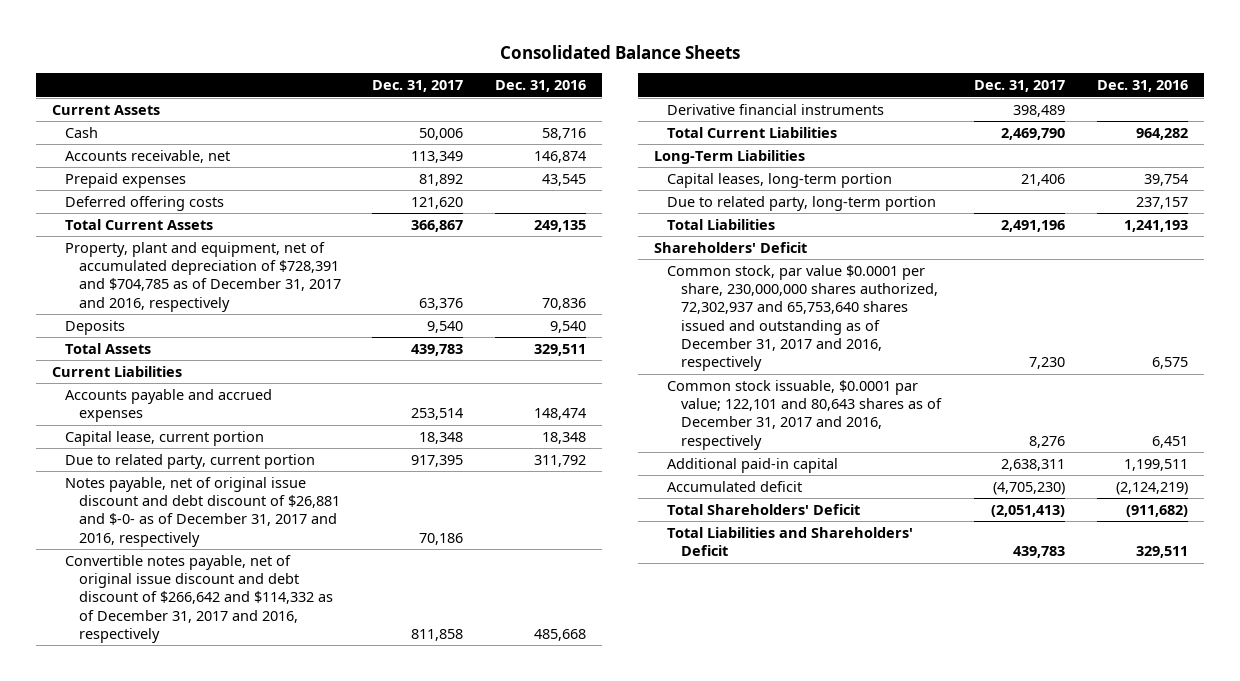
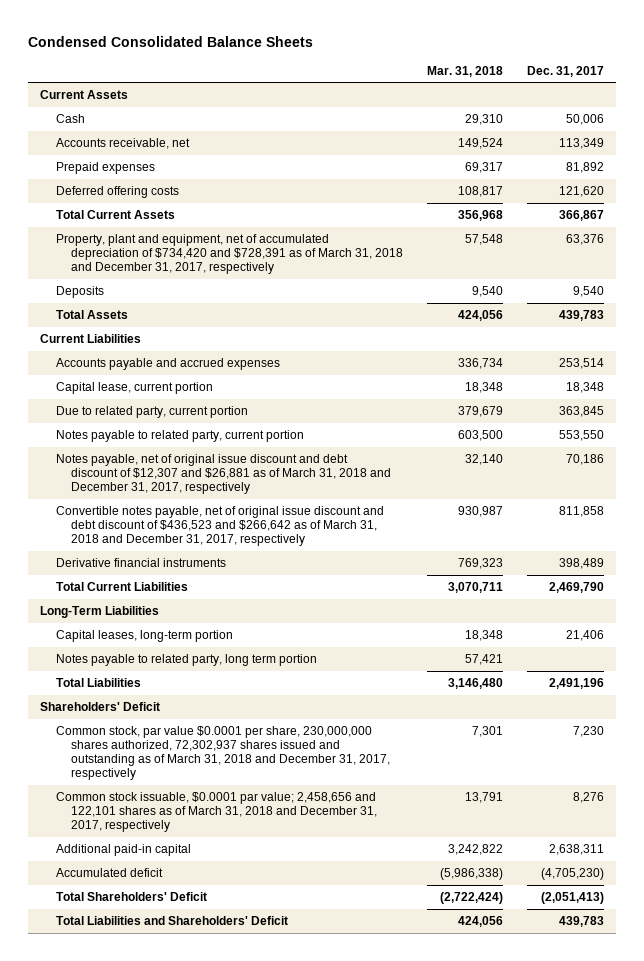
- Consolidated Balance Sheets
+ Condensed Consolidated Balance Sheets
- | Dec. 31, 2017 | Dec. 31, 2016
+ | Mar. 31, 2018 | Dec. 31, 2017
- Property, plant and equipment, net of accumulated depreciation of $728,391 and $704,785 as of December 31, 2017 and 2016, respectively | 63,376 | 70,836
+ Property, plant and equipment, net of accumulated depreciation of $734,420 and $728,391 as of March 31, 2018 and December 31, 2017, respectively | 57,548 | 63,376
- Due to related party, current portion | 917,395 | 311,792
- Notes payable, net of original issue discount and debt discount of $26,881 and $-0- as of December 31, 2017 and 2016, respectively | 70,186 |
- Convertible notes payable, net of original issue discount and debt discount of $266,642 and $114,332 as of December 31, 2017 and 2016, respectively | 811,858 | 485,668
+ Due to related party, current portion | 379,679 | 363,845
+ Notes payable to related party, current portion | 603,500 | 553,550
+ Notes payable, net of original issue discount and debt discount of $12,307 and $26,881 as of March 31, 2018 and December 31, 2017, respectively | 32,140 | 70,186
+ Convertible notes payable, net of original issue discount and debt discount of $436,523 and $266,642 as of March 31, 2018 and December 31, 2017, respectively | 930,987 | 811,858
- Due to related party, long-term portion | | 237,157
+ Notes payable to related party, long term portion | 57,421 |
- Common stock, par value $0.0001 per share, 230,000,000 shares authorized, 72,302,937 and 65,753,640 shares issued and outstanding as of December 31, 2017 and 2016, respectively | 7,230 | 6,575
- Common stock issuable, $0.0001 par value; 122,101 and 80,643 shares as of December 31, 2017 and 2016, respectively | 8,276 | 6,451
+ Common stock, par value $0.0001 per share, 230,000,000 shares authorized, 72,302,937 shares issued and outstanding as of March 31, 2018 and December 31, 2017, respectively | 7,301 | 7,230
+ Common stock issuable, $0.0001 par value; 2,458,656 and 122,101 shares as of March 31, 2018 and December 31, 2017, respectively | 13,791 | 8,276

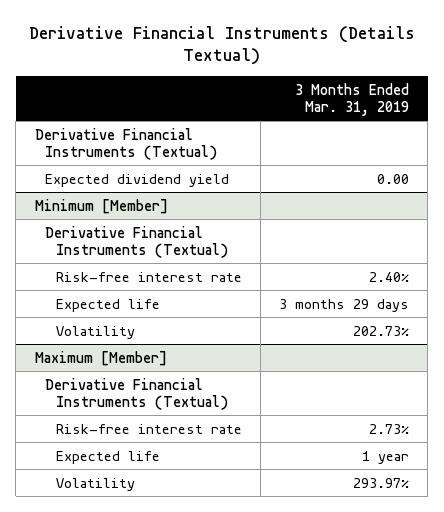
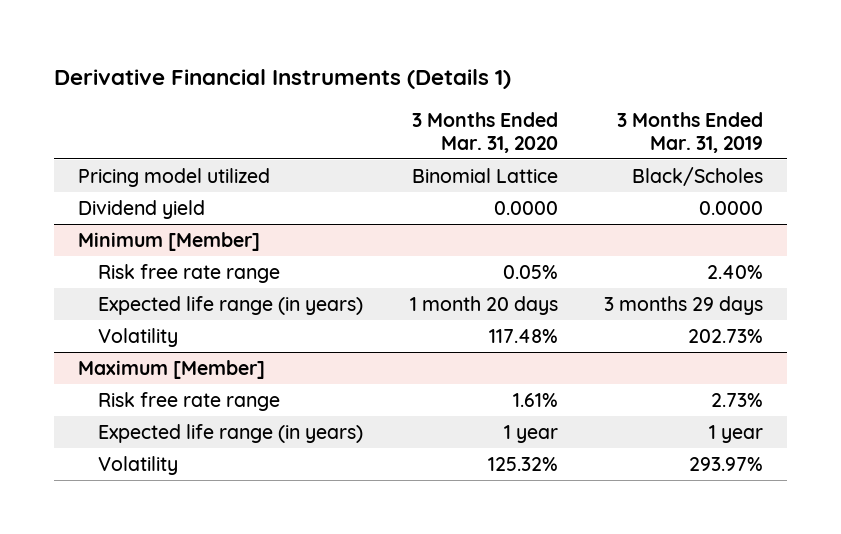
- Derivative Financial Instruments (Details Textual)
+ Derivative Financial Instruments (Details 1)
- | 3 Months Ended Mar. 31, 2019
+ | 3 Months Ended Mar. 31, 2020 | 3 Months Ended Mar. 31, 2019
- Derivative Financial Instruments (Textual)
- Expected dividend yield | 0.00
+ Pricing model utilized | Binomial Lattice | Black/Scholes
+ Dividend yield | 0.0000 | 0.0000
@ Minimum [Member]
- Derivative Financial Instruments (Textual)
- Risk-free interest rate | 2.40%
- Expected life | 3 months 29 days
+ Risk free rate range | 0.05% | 2.40%
+ Expected life range (in years) | 1 month 20 days | 3 months 29 days
@ Maximum [Member]
- Derivative Financial Instruments (Textual)
- Risk-free interest rate | 2.73%
- Expected life | 1 year
+ Risk free rate range | 1.61% | 2.73%
+ Expected life range (in years) | 1 year | 1 year

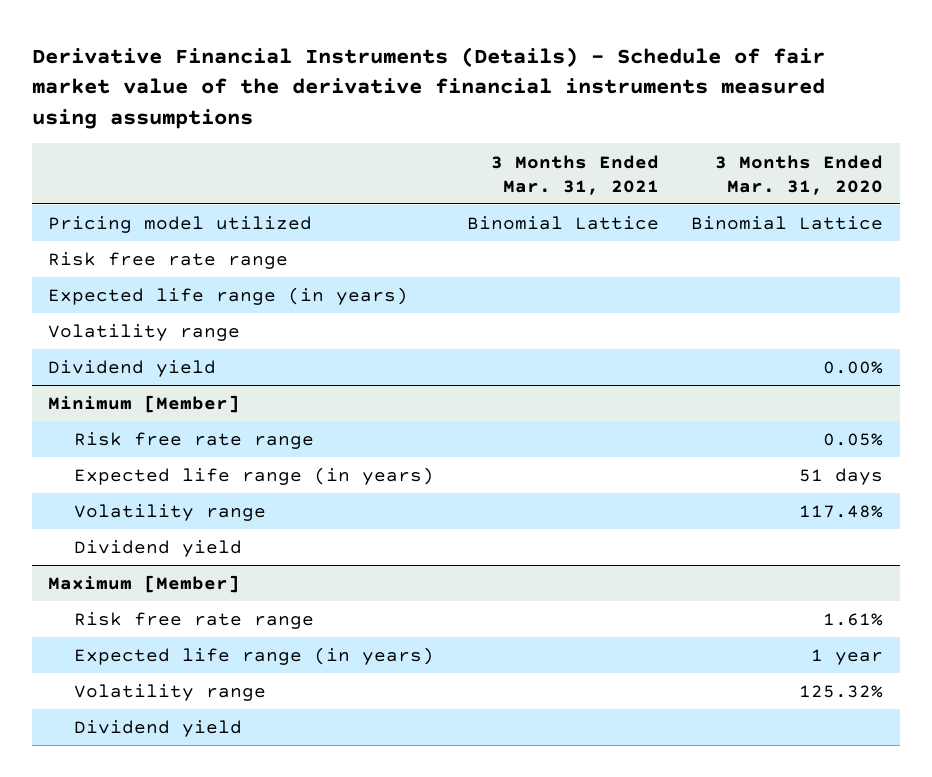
- Derivative Financial Instruments (Details 1)
+ Derivative Financial Instruments (Details) - Schedule of fair market value of the derivative financial instruments measured using assumptions
- | 3 Months Ended Mar. 31, 2020 | 3 Months Ended Mar. 31, 2019
+ | 3 Months Ended Mar. 31, 2021 | 3 Months Ended Mar. 31, 2020
- Dividend yield | 0.0000 | 0.0000
+ Risk free rate range
+ Expected life range (in years)
+ Volatility range
+ Dividend yield | | 0.00%
@ Minimum [Member]
- Expected life range (in years) | 1 month 20 days | 3 months 29 days
- Volatility | 117.48% | 202.73%
+ Expected life range (in years) | | 51 days
+ Volatility range | | 117.48%
+ Dividend yield
@ Maximum [Member]
- Volatility | 125.32% | 293.97%
+ Volatility range | | 125.32%
+ Dividend yield

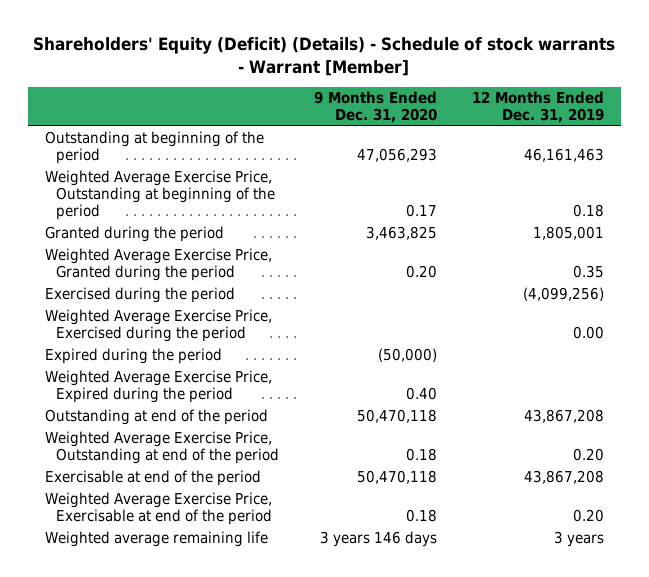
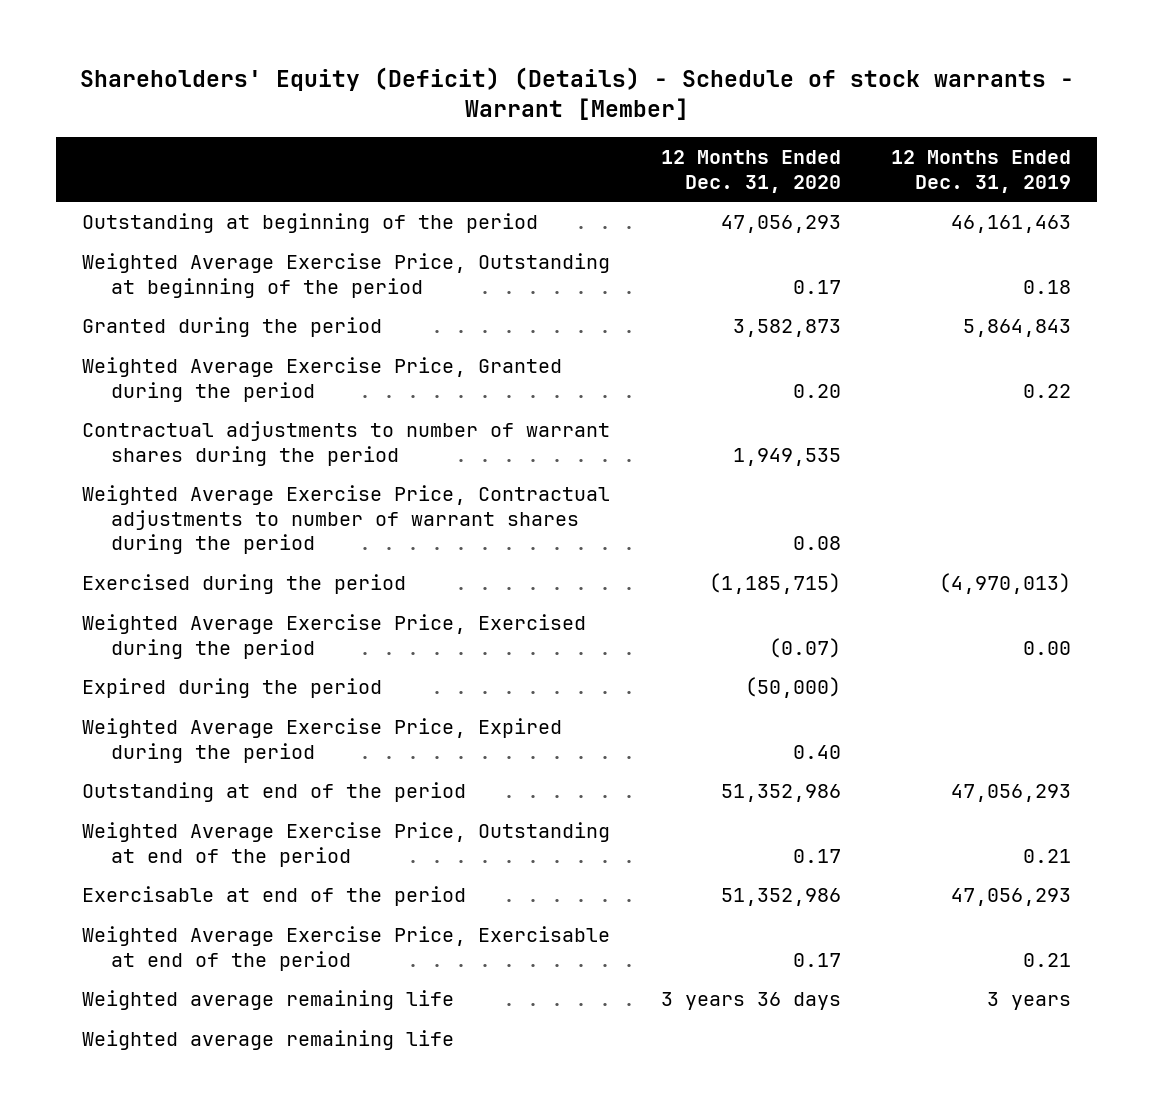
- | 9 Months Ended Dec. 31, 2020 | 12 Months Ended Dec. 31, 2019
+ | 12 Months Ended Dec. 31, 2020 | 12 Months Ended Dec. 31, 2019
- Granted during the period | 3,463,825 | 1,805,001
- Weighted Average Exercise Price, Granted during the period | 0.20 | 0.35
- Exercised during the period | | (4,099,256)
+ Granted during the period | 3,582,873 | 5,864,843
+ Weighted Average Exercise Price, Granted during the period | 0.20 | 0.22
+ Contractual adjustments to number of warrant shares during the period | 1,949,535 |
+ Weighted Average Exercise Price, Contractual adjustments to number of warrant shares during the period | 0.08 |
+ Exercised during the period | (1,185,715) | (4,970,013)
- Outstanding at end of the period | 50,470,118 | 43,867,208
- Weighted Average Exercise Price, Outstanding at end of the period | 0.18 | 0.20
- Exercisable at end of the period | 50,470,118 | 43,867,208
- Weighted Average Exercise Price, Exercisable at end of the period | 0.18 | 0.20
+ Outstanding at end of the period | 51,352,986 | 47,056,293
+ Weighted Average Exercise Price, Outstanding at end of the period | 0.17 | 0.21
+ Exercisable at end of the period | 51,352,986 | 47,056,293
+ Weighted Average Exercise Price, Exercisable at end of the period | 0.17 | 0.21
+ Weighted average remaining life

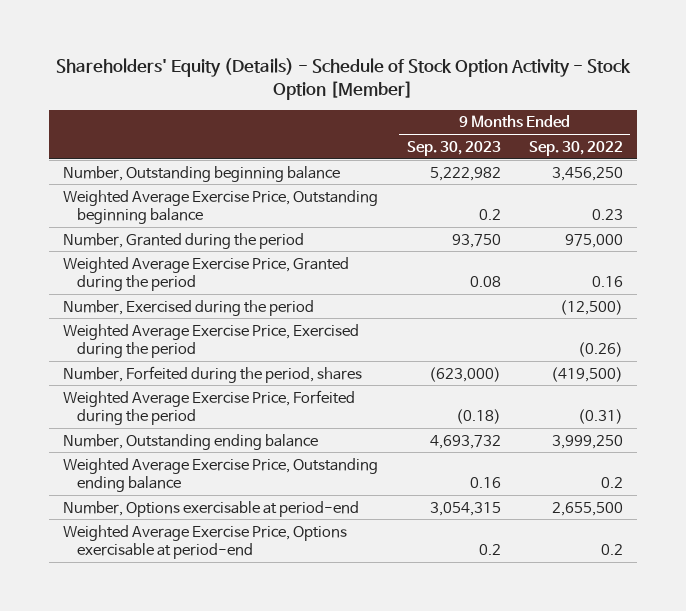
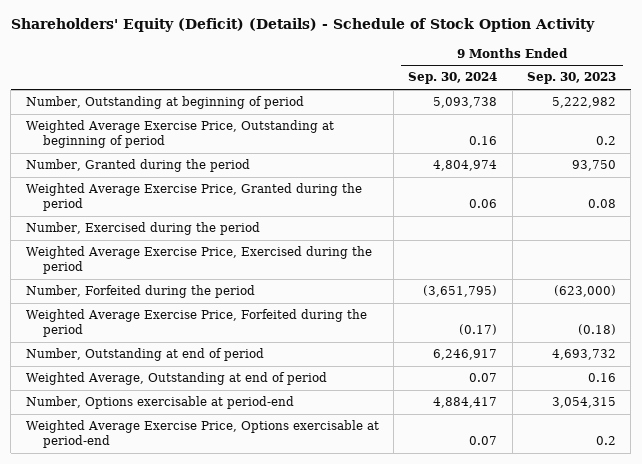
- Shareholders' Equity (Details) - Schedule of Stock Option Activity - Stock Option [Member]
+ Shareholders' Equity (Deficit) (Details) - Schedule of Stock Option Activity
- | 9 Months Ended Sep. 30, 2023 | 9 Months Ended Sep. 30, 2022
+ | 9 Months Ended Sep. 30, 2024 | 9 Months Ended Sep. 30, 2023
- Number, Outstanding beginning balance | 5,222,982 | 3,456,250
- Weighted Average Exercise Price, Outstanding beginning balance | 0.2 | 0.23
+ Number, Outstanding at beginning of period | 5,093,738 | 5,222,982
+ Weighted Average Exercise Price, Outstanding at beginning of period | 0.16 | 0.2
- Number, Forfeited during the period, shares | (623,000) | (419,500)
+ Number, Forfeited during the period | (3,651,795) | (623,000)
- Number, Outstanding ending balance | 4,693,732 | 3,999,250
- Weighted Average Exercise Price, Outstanding ending balance | 0.16 | 0.2
+ Number, Outstanding at end of period | 6,246,917 | 4,693,732
+ Weighted Average, Outstanding at end of period | 0.07 | 0.16

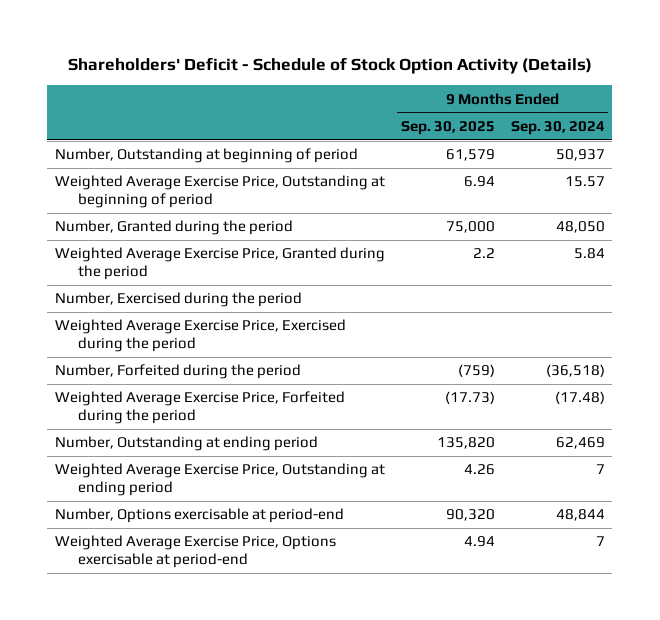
- Shareholders' Equity (Deficit) (Details) - Schedule of Stock Option Activity
+ Shareholders' Deficit - Schedule of Stock Option Activity (Details)
- | 9 Months Ended Sep. 30, 2024 | 9 Months Ended Sep. 30, 2023
+ | 9 Months Ended Sep. 30, 2025 | 9 Months Ended Sep. 30, 2024
- Number, Outstanding at beginning of period | 5,093,738 | 5,222,982
- Weighted Average Exercise Price, Outstanding at beginning of period | 0.16 | 0.2
- Number, Granted during the period | 4,804,974 | 93,750
- Weighted Average Exercise Price, Granted during the period | 0.06 | 0.08
+ Number, Outstanding at beginning of period | 61,579 | 50,937
+ Weighted Average Exercise Price, Outstanding at beginning of period | 6.94 | 15.57
+ Number, Granted during the period | 75,000 | 48,050
+ Weighted Average Exercise Price, Granted during the period | 2.2 | 5.84
- Number, Forfeited during the period | (3,651,795) | (623,000)
- Weighted Average Exercise Price, Forfeited during the period | (0.17) | (0.18)
- Number, Outstanding at end of period | 6,246,917 | 4,693,732
- Weighted Average, Outstanding at end of period | 0.07 | 0.16
- Number, Options exercisable at period-end | 4,884,417 | 3,054,315
- Weighted Average Exercise Price, Options exercisable at period-end | 0.07 | 0.2
+ Number, Forfeited during the period | (759) | (36,518)
+ Weighted Average Exercise Price, Forfeited during the period | (17.73) | (17.48)
+ Number, Outstanding at ending period | 135,820 | 62,469
+ Weighted Average Exercise Price, Outstanding at ending period | 4.26 | 7
+ Number, Options exercisable at period-end | 90,320 | 48,844
+ Weighted Average Exercise Price, Options exercisable at period-end | 4.94 | 7

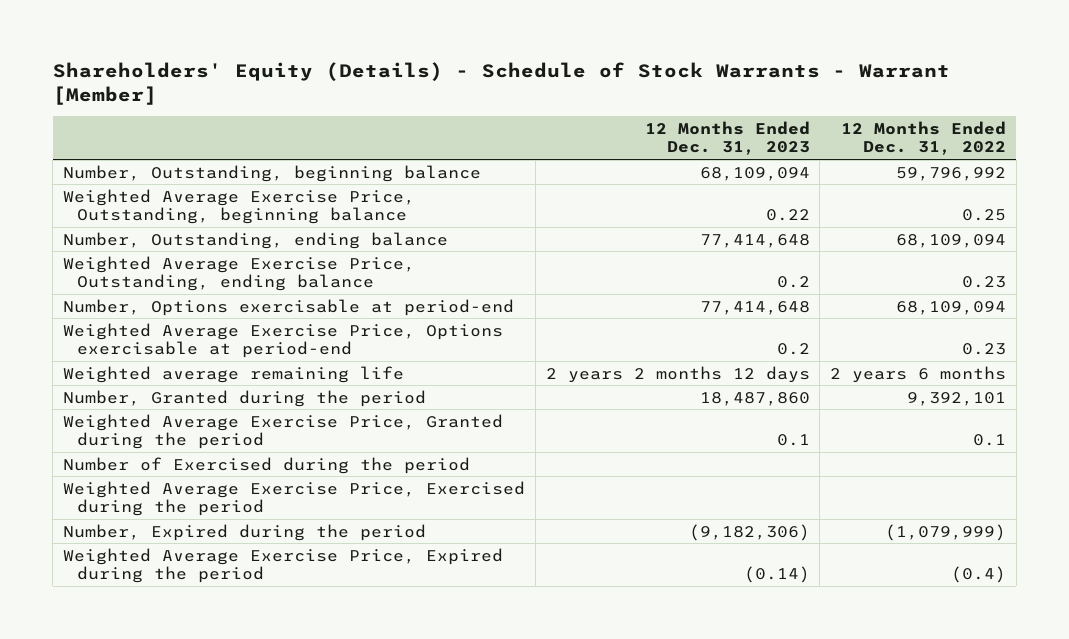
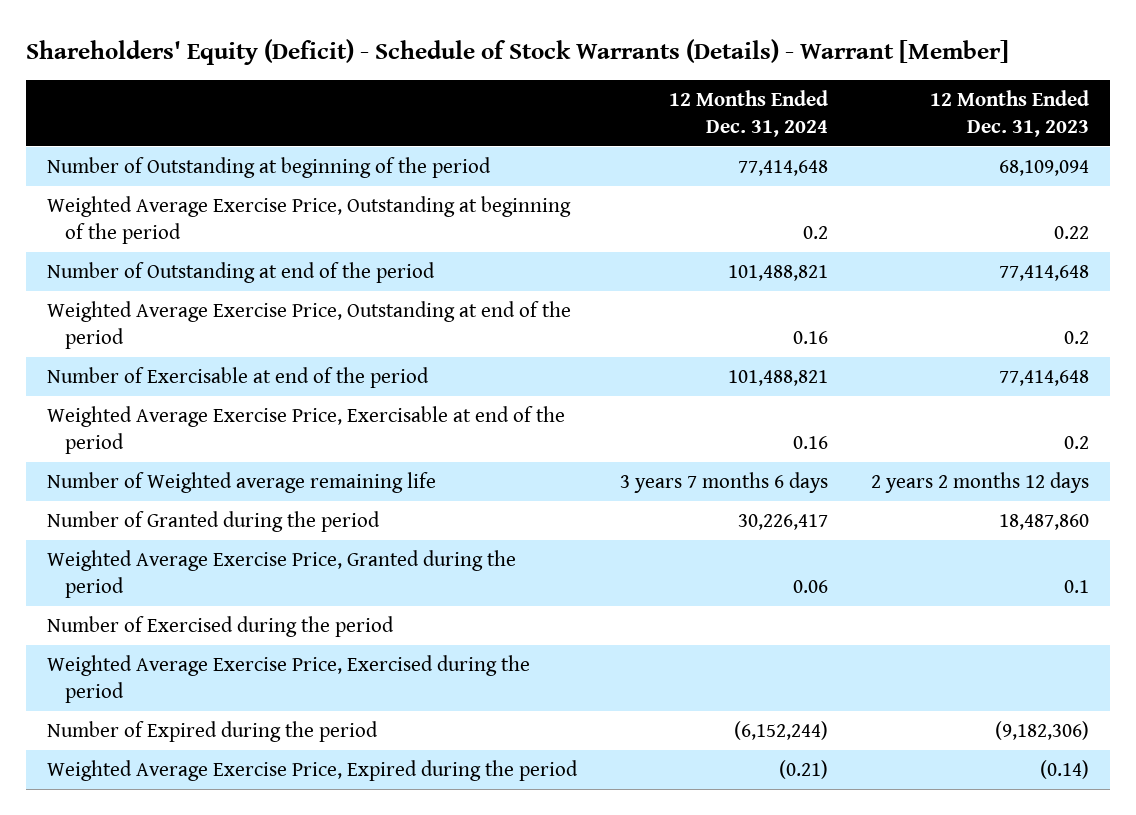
- Shareholders' Equity (Details) - Schedule of Stock Warrants - Warrant [Member]
+ Shareholders' Equity (Deficit) - Schedule of Stock Warrants (Details) - Warrant [Member]
- | 12 Months Ended Dec. 31, 2023 | 12 Months Ended Dec. 31, 2022
+ | 12 Months Ended Dec. 31, 2024 | 12 Months Ended Dec. 31, 2023
- Number, Outstanding, beginning balance | 68,109,094 | 59,796,992
- Weighted Average Exercise Price, Outstanding, beginning balance | 0.22 | 0.25
- Number, Outstanding, ending balance | 77,414,648 | 68,109,094
- Weighted Average Exercise Price, Outstanding, ending balance | 0.2 | 0.23
- Number, Options exercisable at period-end | 77,414,648 | 68,109,094
- Weighted Average Exercise Price, Options exercisable at period-end | 0.2 | 0.23
- Weighted average remaining life | 2 years 2 months 12 days | 2 years 6 months
- Number, Granted during the period | 18,487,860 | 9,392,101
+ Number of Outstanding at beginning of the period | 77,414,648 | 68,109,094
+ Weighted Average Exercise Price, Outstanding at beginning of the period | 0.2 | 0.22
+ Number of Outstanding at end of the period | 101,488,821 | 77,414,648
+ Weighted Average Exercise Price, Outstanding at end of the period | 0.16 | 0.2
+ Number of Exercisable at end of the period | 101,488,821 | 77,414,648
+ Weighted Average Exercise Price, Exercisable at end of the period | 0.16 | 0.2
+ Number of Weighted average remaining life | 3 years 7 months 6 days | 2 years 2 months 12 days
+ Number of Granted during the period | 30,226,417 | 18,487,860
- Number, Expired during the period | (9,182,306) | (1,079,999)
+ Number of Expired during the period | (6,152,244) | (9,182,306)

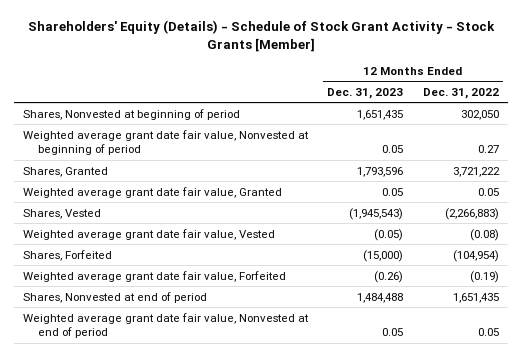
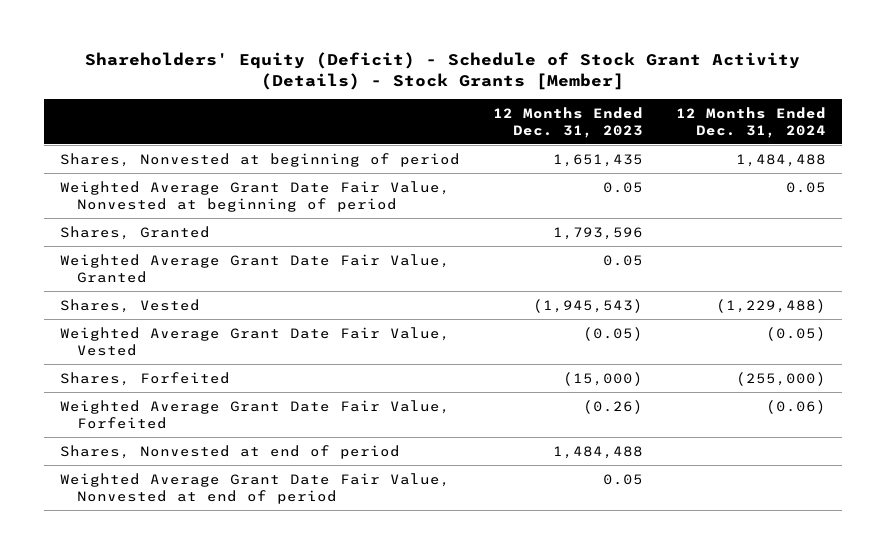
- Shareholders' Equity (Details) - Schedule of Stock Grant Activity - Stock Grants [Member]
+ Shareholders' Equity (Deficit) - Schedule of Stock Grant Activity (Details) - Stock Grants [Member]
- | 12 Months Ended Dec. 31, 2023 | 12 Months Ended Dec. 31, 2022
+ | 12 Months Ended Dec. 31, 2023 | 12 Months Ended Dec. 31, 2024
- Weighted average grant date fair value, Nonvested at beginning of period | 0.05 | 0.27
+ Weighted Average Grant Date Fair Value, Nonvested at beginning of period | 0.05 | 0.05
- Weighted average grant date fair value, Granted | 0.05 | 0.05
+ Weighted Average Grant Date Fair Value, Granted | 0.05 |
- Weighted average grant date fair value, Vested | (0.05) | (0.08)
+ Weighted Average Grant Date Fair Value, Vested | (0.05) | (0.05)
- Weighted average grant date fair value, Forfeited | (0.26) | (0.19)
+ Weighted Average Grant Date Fair Value, Forfeited | (0.26) | (0.06)
- Weighted average grant date fair value, Nonvested at end of period | 0.05 | 0.05
+ Weighted Average Grant Date Fair Value, Nonvested at end of period | 0.05 |

